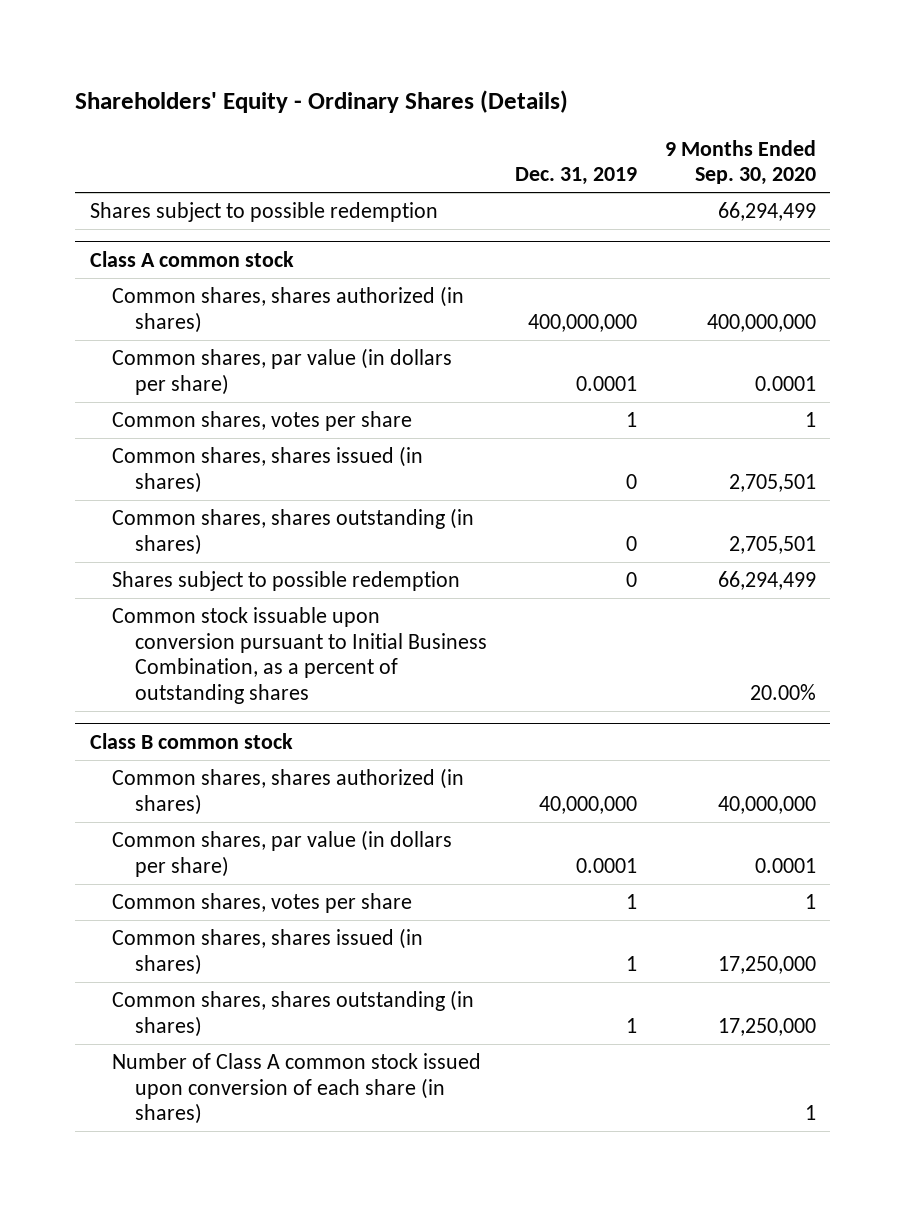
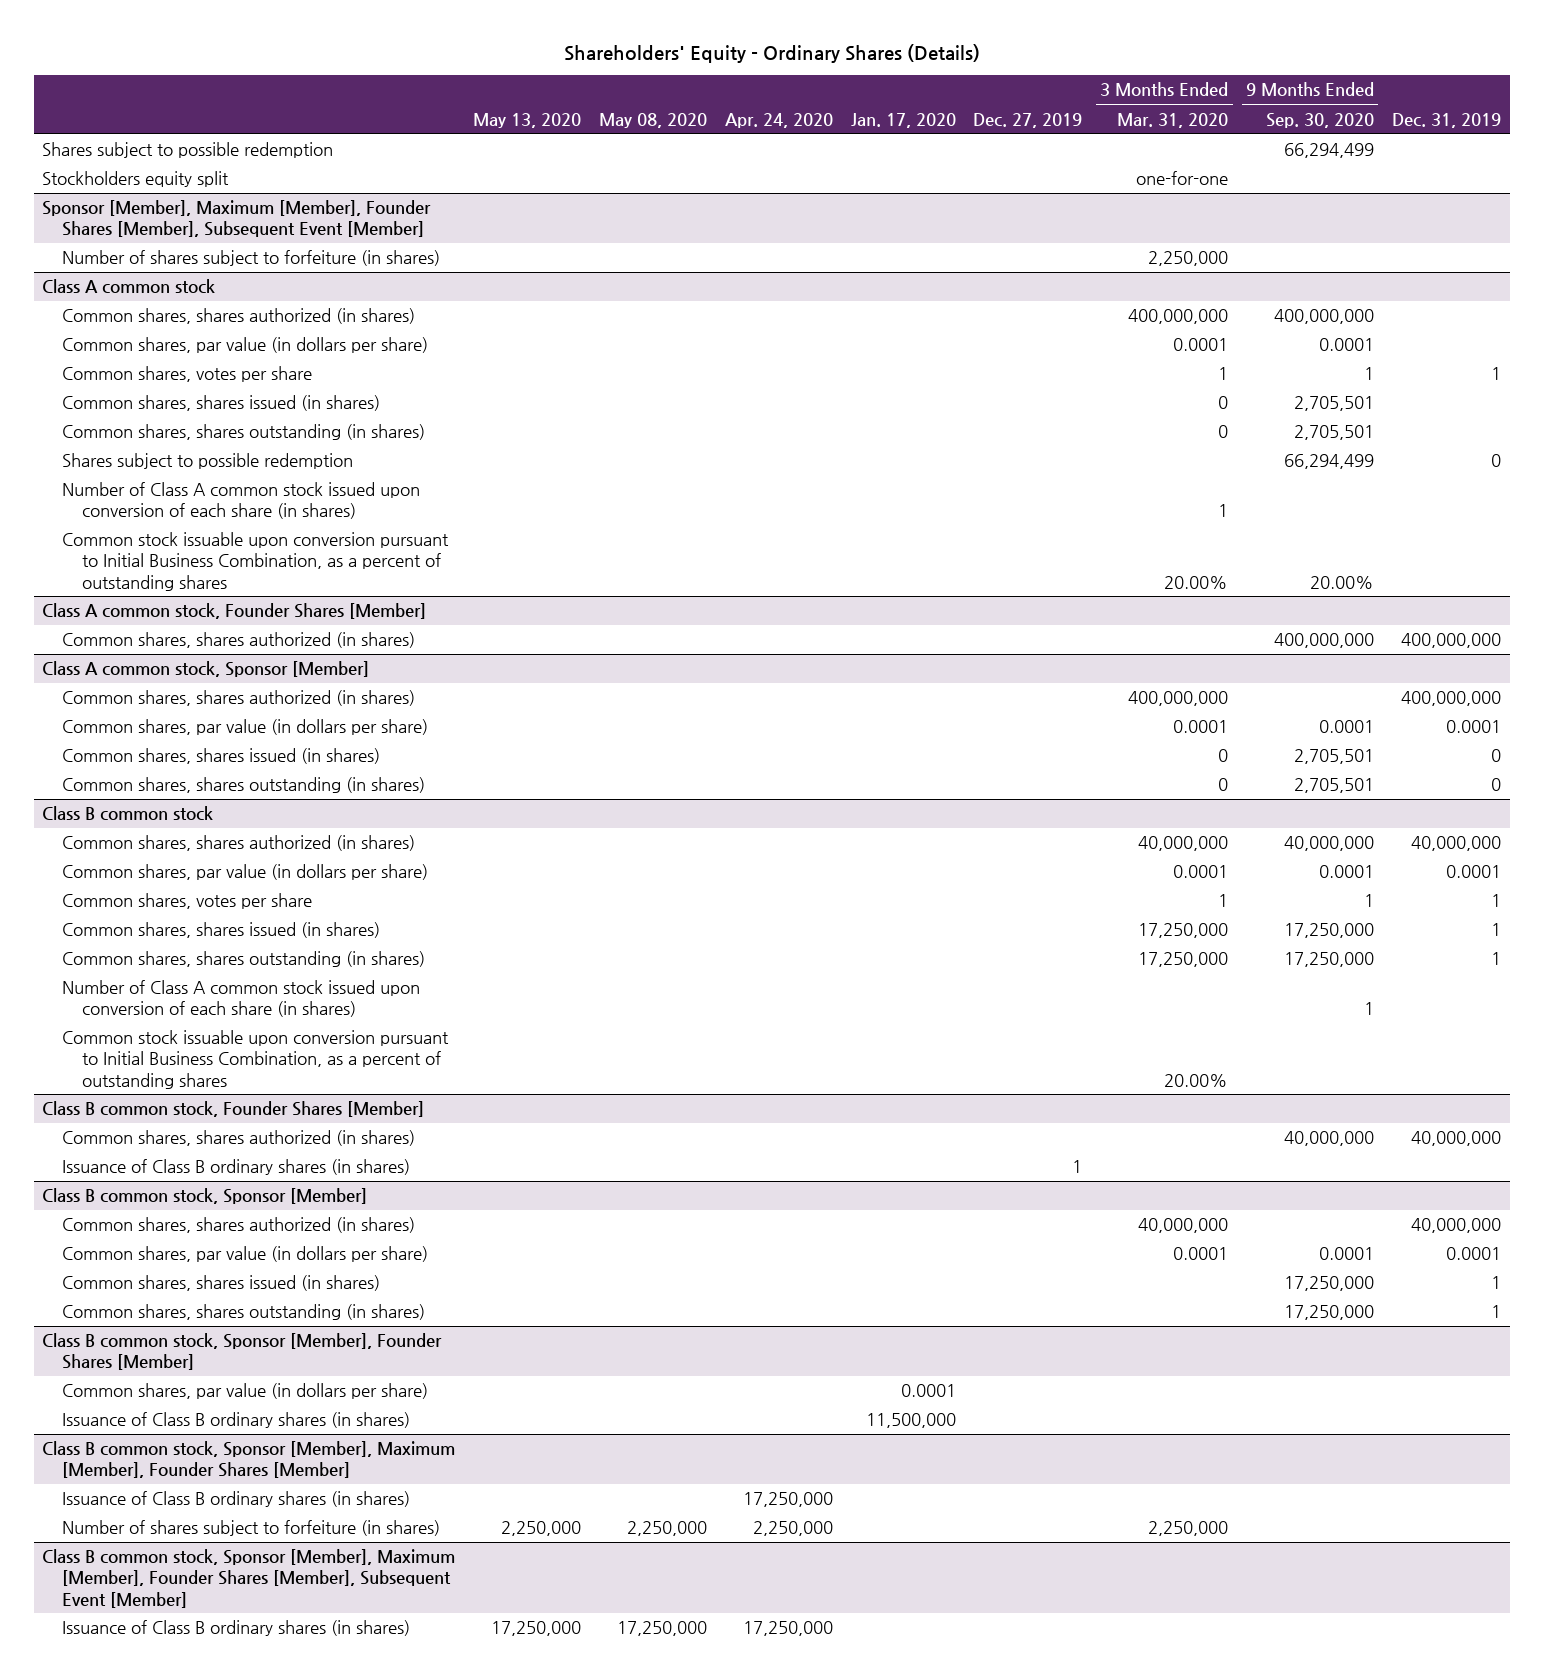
- | Dec. 31, 2019 | 9 Months Ended Sep. 30, 2020
+ | May 13, 2020 | May 08, 2020 | Apr. 24, 2020 | Jan. 17, 2020 | Dec. 27, 2019 | 3 Months Ended Mar. 31, 2020 | 9 Months Ended Sep. 30, 2020 | Dec. 31, 2019
+ Stockholders equity split | | | | | | one-for-one | |
+ Sponsor [Member], Maximum [Member], Founder Shares [Member], Subsequent Event [Member]
+ Number of shares subject to forfeiture (in shares) | | | | | | 2,250,000 | |
@ Class A common stock
+ Common shares, shares authorized (in shares) | | | | | | 400,000,000 | 400,000,000 |
+ Common shares, par value (in dollars per share) | | | | | | 0.0001 | 0.0001 |
moved up: Common shares, votes per share | | | | | | 1 | 1 | 1
+ Common shares, shares issued (in shares) | | | | | | 0 | 2,705,501 |
+ Common shares, shares outstanding (in shares) | | | | | | 0 | 2,705,501 |
moved up: Shares subject to possible redemption | | | | | | | 66,294,499 | 0
+ Number of Class A common stock issued upon conversion of each share (in shares) | | | | | | 1 | |
moved up: Common stock issuable upon conversion pursuant to Initial Business Combination, as a percent of outstanding shares | | | | | | 20.00% | 20.00% |
+ Class A common stock, Founder Shares [Member]
+ Class A common stock, Sponsor [Member]
+ Common shares, shares authorized (in shares) | | | | | | 400,000,000 | | 400,000,000
@ Class B common stock
+ Common stock issuable upon conversion pursuant to Initial Business Combination, as a percent of outstanding shares | | | | | | 20.00% | |
+ Class B common stock, Founder Shares [Member]
+ Common shares, shares authorized (in shares) | | | | | | | 40,000,000 | 40,000,000
+ Issuance of Class B ordinary shares (in shares) | | | | | 1 | | |
+ Class B common stock, Sponsor [Member]
+ Common shares, shares authorized (in shares) | | | | | | 40,000,000 | | 40,000,000
+ Common shares, par value (in dollars per share) | | | | | | 0.0001 | 0.0001 | 0.0001
+ Common shares, shares issued (in shares) | | | | | | | 17,250,000 | 1
+ Common shares, shares outstanding (in shares) | | | | | | | 17,250,000 | 1
+ Class B common stock, Sponsor [Member], Founder Shares [Member]
+ Common shares, par value (in dollars per share) | | | | 0.0001 | | | |
+ Issuance of Class B ordinary shares (in shares) | | | | 11,500,000 | | | |
+ Class B common stock, Sponsor [Member], Maximum [Member], Founder Shares [Member]
+ Issuance of Class B ordinary shares (in shares) | | | 17,250,000 | | | | |
+ Number of shares subject to forfeiture (in shares) | 2,250,000 | 2,250,000 | 2,250,000 | | | 2,250,000 | |
+ Class B common stock, Sponsor [Member], Maximum [Member], Founder Shares [Member], Subsequent Event [Member]
+ Issuance of Class B ordinary shares (in shares) | 17,250,000 | 17,250,000 | 17,250,000 | | | | |

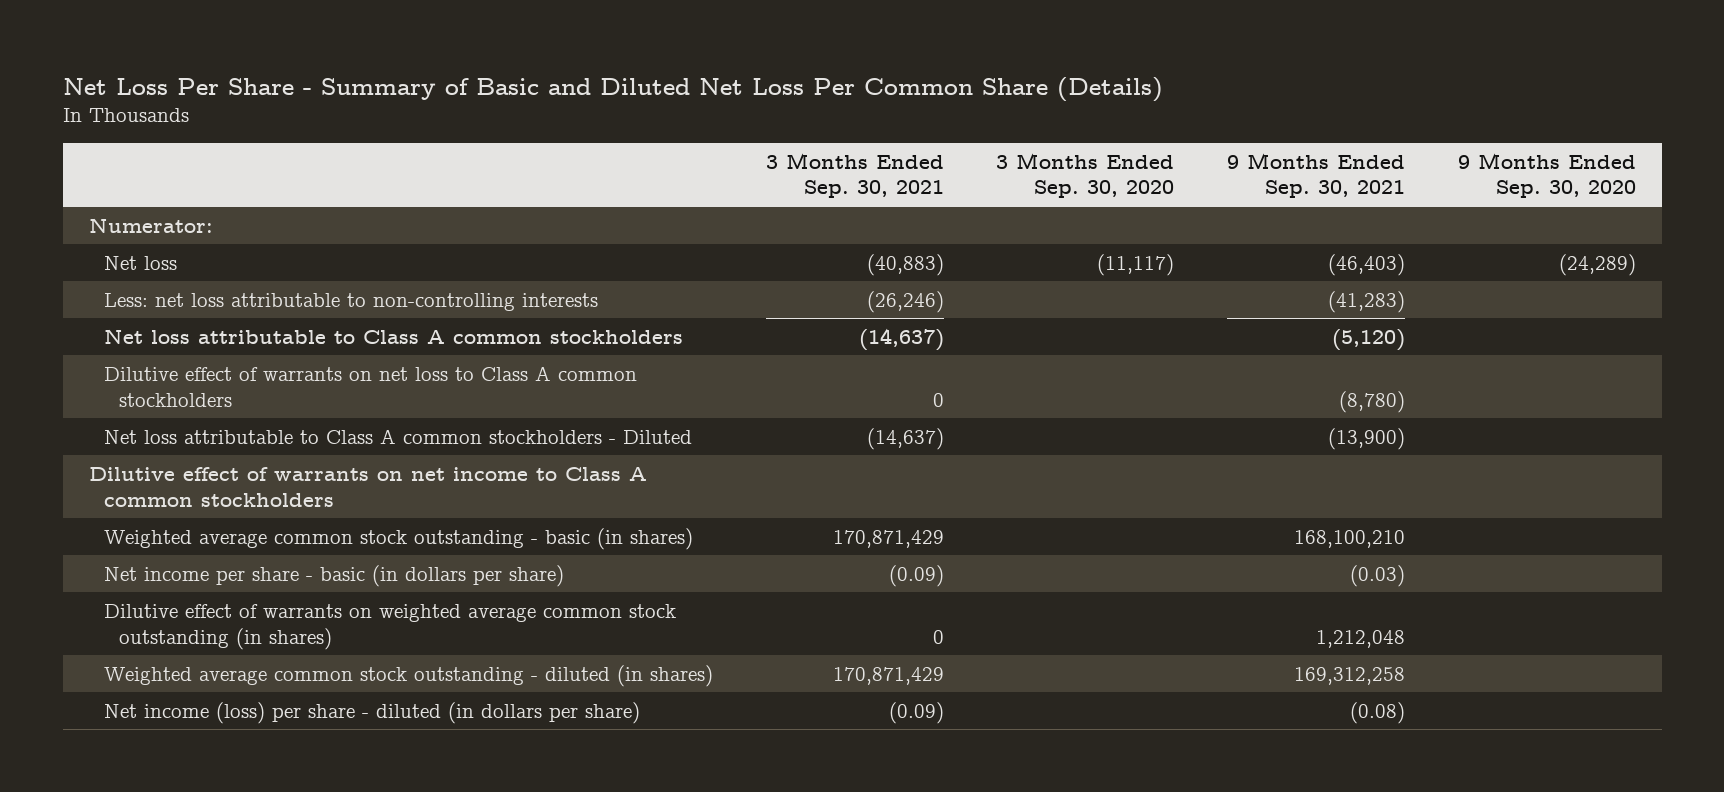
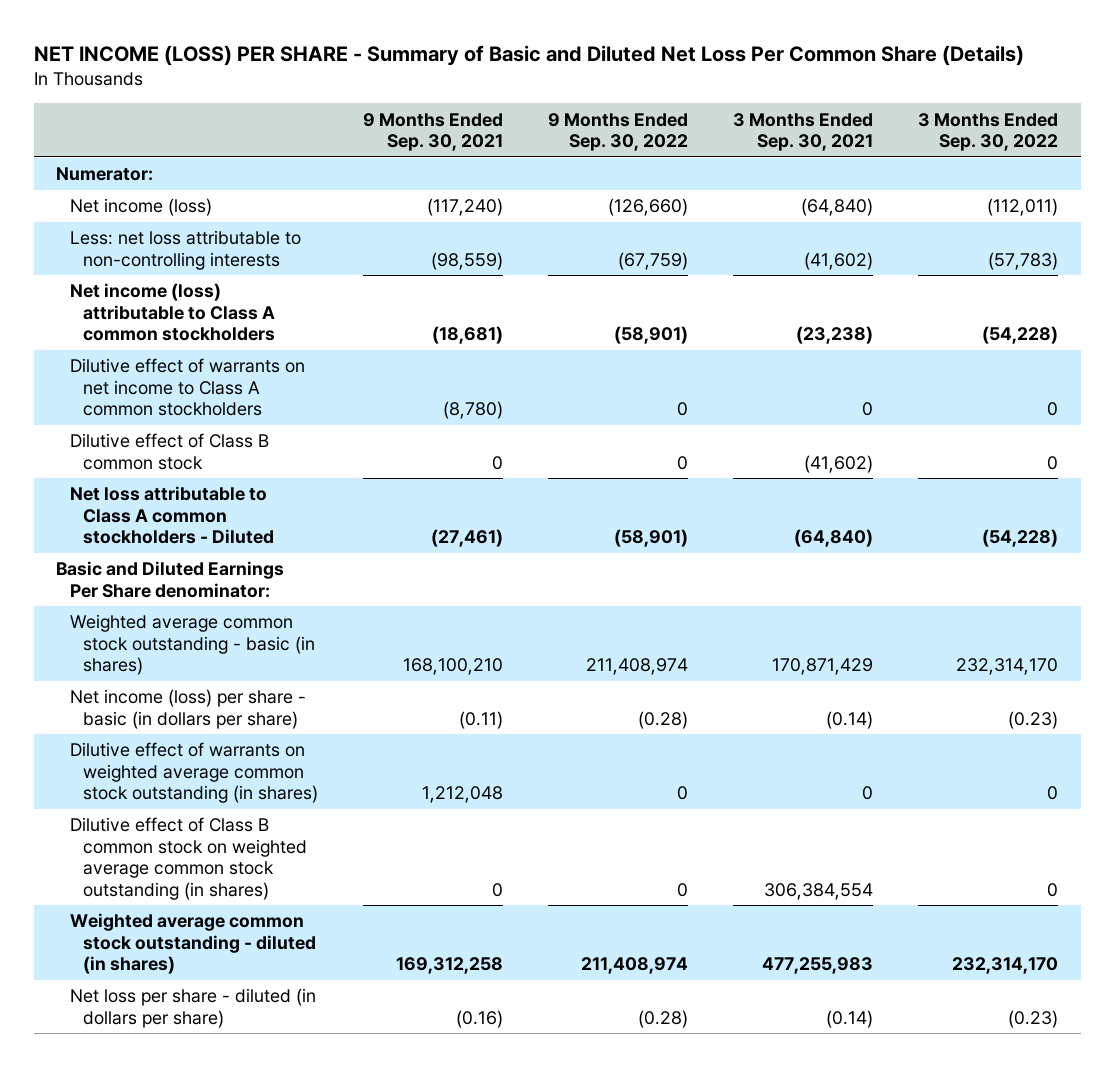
- Net Loss Per Share - Summary of Basic and Diluted Net Loss Per Common Share (Details)
+ NET INCOME (LOSS) PER SHARE - Summary of Basic and Diluted Net Loss Per Common Share (Details)
- | 3 Months Ended Sep. 30, 2021 | 3 Months Ended Sep. 30, 2020 | 9 Months Ended Sep. 30, 2021 | 9 Months Ended Sep. 30, 2020
+ | 9 Months Ended Sep. 30, 2021 | 9 Months Ended Sep. 30, 2022 | 3 Months Ended Sep. 30, 2021 | 3 Months Ended Sep. 30, 2022
- Net loss | (40,883) | (11,117) | (46,403) | (24,289)
- Less: net loss attributable to non-controlling interests | (26,246) | | (41,283) |
- Net loss attributable to Class A common stockholders | (14,637) | | (5,120) |
- Dilutive effect of warrants on net loss to Class A common stockholders | 0 | | (8,780) |
- Net loss attributable to Class A common stockholders - Diluted | (14,637) | | (13,900) |
- Dilutive effect of warrants on net income to Class A common stockholders
+ Net income (loss) | (117,240) | (126,660) | (64,840) | (112,011)
+ Less: net loss attributable to non-controlling interests | (98,559) | (67,759) | (41,602) | (57,783)
+ Net income (loss) attributable to Class A common stockholders | (18,681) | (58,901) | (23,238) | (54,228)
+ Dilutive effect of warrants on net income to Class A common stockholders | (8,780) | 0 | 0 | 0
+ Dilutive effect of Class B common stock | 0 | 0 | (41,602) | 0
+ Net loss attributable to Class A common stockholders - Diluted | (27,461) | (58,901) | (64,840) | (54,228)
+ Basic and Diluted Earnings Per Share denominator:
- Net income per share - basic (in dollars per share) | (0.09) | | (0.03) |
+ Net income (loss) per share - basic (in dollars per share) | (0.11) | (0.28) | (0.14) | (0.23)
- Weighted average common stock outstanding - diluted (in shares) | 170,871,429 | | 169,312,258 |
- Net income (loss) per share - diluted (in dollars per share) | (0.09) | | (0.08) |
+ Dilutive effect of Class B common stock on weighted average common stock outstanding (in shares) | 0 | 0 | 306,384,554 | 0
+ Weighted average common stock outstanding - diluted (in shares) | 169,312,258 | 211,408,974 | 477,255,983 | 232,314,170
+ Net loss per share - diluted (in dollars per share) | (0.16) | (0.28) | (0.14) | (0.23)

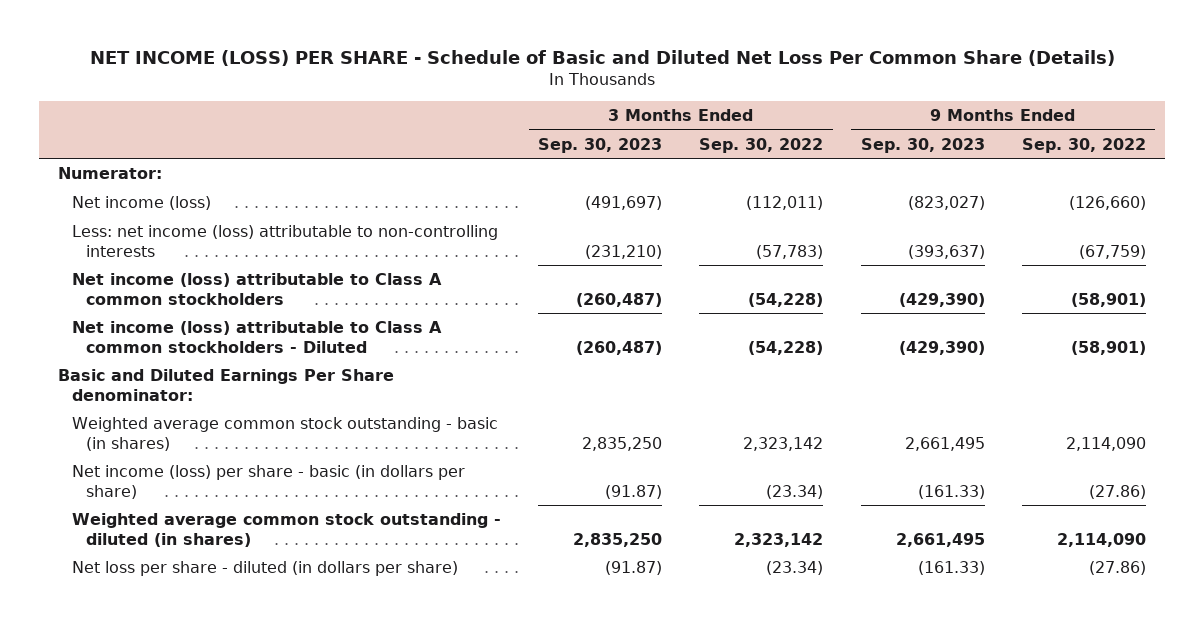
- NET INCOME (LOSS) PER SHARE - Summary of Basic and Diluted Net Loss Per Common Share (Details)
+ NET INCOME (LOSS) PER SHARE - Schedule of Basic and Diluted Net Loss Per Common Share (Details)
- | 9 Months Ended Sep. 30, 2021 | 9 Months Ended Sep. 30, 2022 | 3 Months Ended Sep. 30, 2021 | 3 Months Ended Sep. 30, 2022
+ | 3 Months Ended Sep. 30, 2023 | 3 Months Ended Sep. 30, 2022 | 9 Months Ended Sep. 30, 2023 | 9 Months Ended Sep. 30, 2022
- Less: net loss attributable to non-controlling interests | (98,559) | (67,759) | (41,602) | (57,783)
+ Less: net income (loss) attributable to non-controlling interests | (231,210) | (57,783) | (393,637) | (67,759)
- Dilutive effect of warrants on net income to Class A common stockholders | (8,780) | 0 | 0 | 0
- Dilutive effect of Class B common stock | 0 | 0 | (41,602) | 0
- Net loss attributable to Class A common stockholders - Diluted | (27,461) | (58,901) | (64,840) | (54,228)
+ Net income (loss) attributable to Class A common stockholders - Diluted | (260,487) | (54,228) | (429,390) | (58,901)
- Weighted average common stock outstanding - basic (in shares) | 168,100,210 | 211,408,974 | 170,871,429 | 232,314,170
- Net income (loss) per share - basic (in dollars per share) | (0.11) | (0.28) | (0.14) | (0.23)
- Dilutive effect of warrants on weighted average common stock outstanding (in shares) | 1,212,048 | 0 | 0 | 0
- Dilutive effect of Class B common stock on weighted average common stock outstanding (in shares) | 0 | 0 | 306,384,554 | 0
- Weighted average common stock outstanding - diluted (in shares) | 169,312,258 | 211,408,974 | 477,255,983 | 232,314,170
- Net loss per share - diluted (in dollars per share) | (0.16) | (0.28) | (0.14) | (0.23)
+ Weighted average common stock outstanding - basic (in shares) | 2,835,250 | 2,323,142 | 2,661,495 | 2,114,090
+ Net income (loss) per share - basic (in dollars per share) | (91.87) | (23.34) | (161.33) | (27.86)
+ Weighted average common stock outstanding - diluted (in shares) | 2,835,250 | 2,323,142 | 2,661,495 | 2,114,090
+ Net loss per share - diluted (in dollars per share) | (91.87) | (23.34) | (161.33) | (27.86)

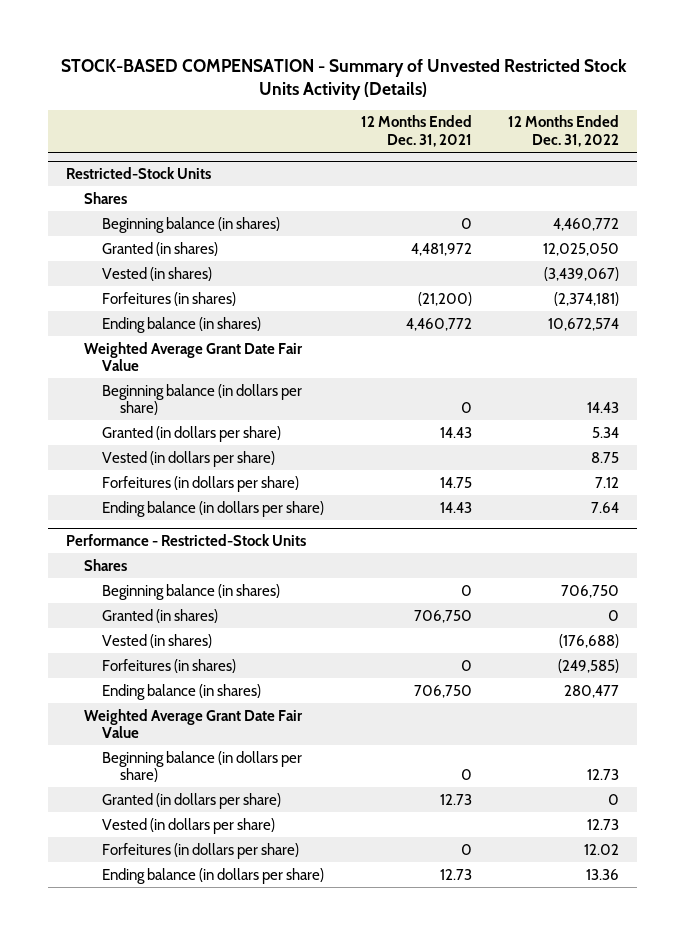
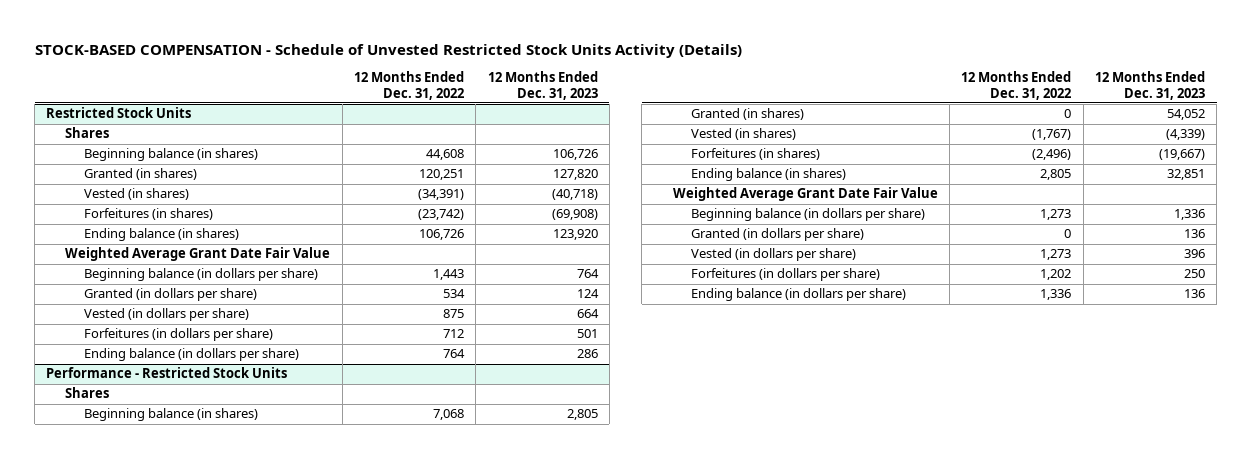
- STOCK-BASED COMPENSATION - Summary of Unvested Restricted Stock Units Activity (Details)
+ STOCK-BASED COMPENSATION - Schedule of Unvested Restricted Stock Units Activity (Details)
- | 12 Months Ended Dec. 31, 2021 | 12 Months Ended Dec. 31, 2022
+ | 12 Months Ended Dec. 31, 2022 | 12 Months Ended Dec. 31, 2023
- Restricted-Stock Units
+ Restricted Stock Units
- Beginning balance (in shares) | 0 | 4,460,772
- Granted (in shares) | 4,481,972 | 12,025,050
- Vested (in shares) | | (3,439,067)
- Forfeitures (in shares) | (21,200) | (2,374,181)
- Ending balance (in shares) | 4,460,772 | 10,672,574
+ Beginning balance (in shares) | 44,608 | 106,726
+ Granted (in shares) | 120,251 | 127,820
+ Vested (in shares) | (34,391) | (40,718)
+ Forfeitures (in shares) | (23,742) | (69,908)
+ Ending balance (in shares) | 106,726 | 123,920
- Beginning balance (in dollars per share) | 0 | 14.43
- Granted (in dollars per share) | 14.43 | 5.34
- Vested (in dollars per share) | | 8.75
- Forfeitures (in dollars per share) | 14.75 | 7.12
- Ending balance (in dollars per share) | 14.43 | 7.64
- Performance - Restricted-Stock Units
+ Beginning balance (in dollars per share) | 1,443 | 764
+ Granted (in dollars per share) | 534 | 124
+ Vested (in dollars per share) | 875 | 664
+ Forfeitures (in dollars per share) | 712 | 501
+ Ending balance (in dollars per share) | 764 | 286
+ Performance - Restricted Stock Units
- Beginning balance (in shares) | 0 | 706,750
+ Beginning balance (in shares) | 7,068 | 2,805
- Vested (in shares) | | (176,688)
- Forfeitures (in shares) | 0 | (249,585)
- Ending balance (in shares) | 706,750 | 280,477
+ Vested (in shares) | (1,767) | (4,339)
+ Forfeitures (in shares) | (2,496) | (19,667)
+ Ending balance (in shares) | 2,805 | 32,851
- Beginning balance (in dollars per share) | 0 | 12.73
+ Beginning balance (in dollars per share) | 1,273 | 1,336
- Vested (in dollars per share) | | 12.73
- Forfeitures (in dollars per share) | 0 | 12.02
- Ending balance (in dollars per share) | 12.73 | 13.36
+ Vested (in dollars per share) | 1,273 | 396
+ Forfeitures (in dollars per share) | 1,202 | 250
+ Ending balance (in dollars per share) | 1,336 | 136

